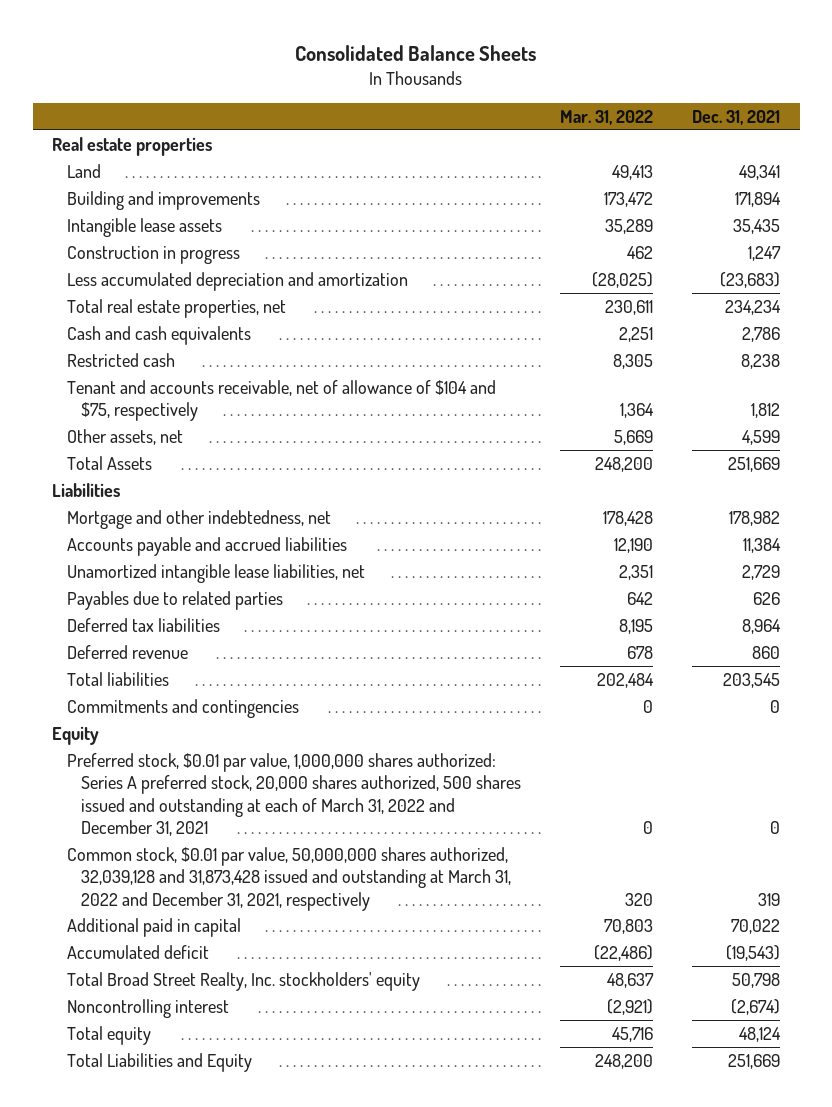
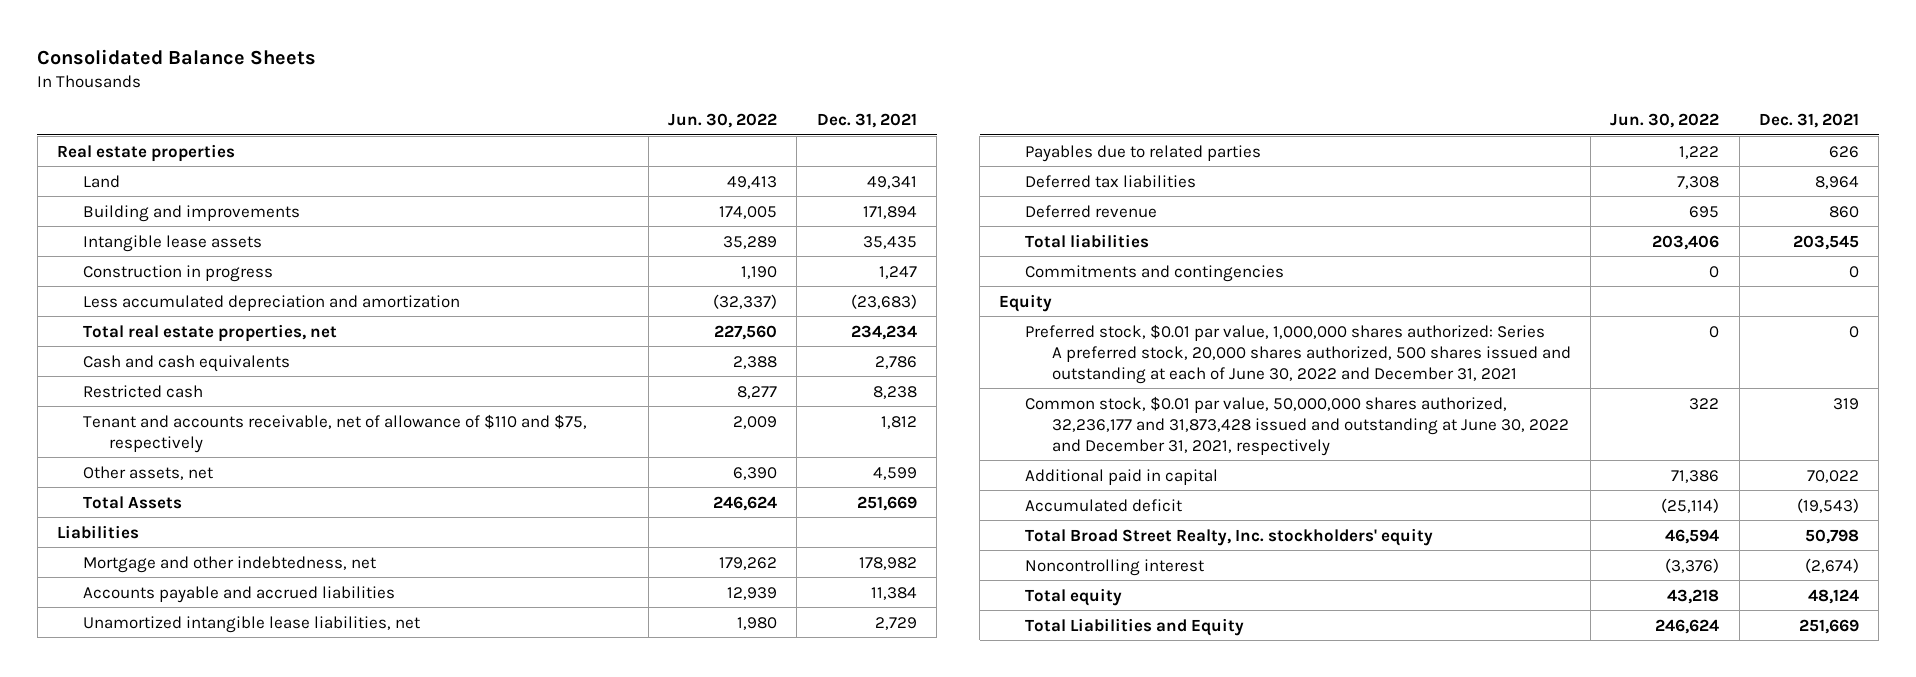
- | Mar. 31, 2022 | Dec. 31, 2021
+ | Jun. 30, 2022 | Dec. 31, 2021
- Tenant and accounts receivable, net of allowance of $104 and $75, respectively | 1,364 | 1,812
+ Tenant and accounts receivable, net of allowance of $110 and $75, respectively | 2,009 | 1,812
- Preferred stock, $0.01 par value, 1,000,000 shares authorized: Series A preferred stock, 20,000 shares authorized, 500 shares issued and outstanding at each of March 31, 2022 and December 31, 2021 | 0 | 0
- Common stock, $0.01 par value, 50,000,000 shares authorized, 32,039,128 and 31,873,428 issued and outstanding at March 31, 2022 and December 31, 2021, respectively | 320 | 319
+ Preferred stock, $0.01 par value, 1,000,000 shares authorized: Series A preferred stock, 20,000 shares authorized, 500 shares issued and outstanding at each of June 30, 2022 and December 31, 2021 | 0 | 0
+ Common stock, $0.01 par value, 50,000,000 shares authorized, 32,236,177 and 31,873,428 issued and outstanding at June 30, 2022 and December 31, 2021, respectively | 322 | 319

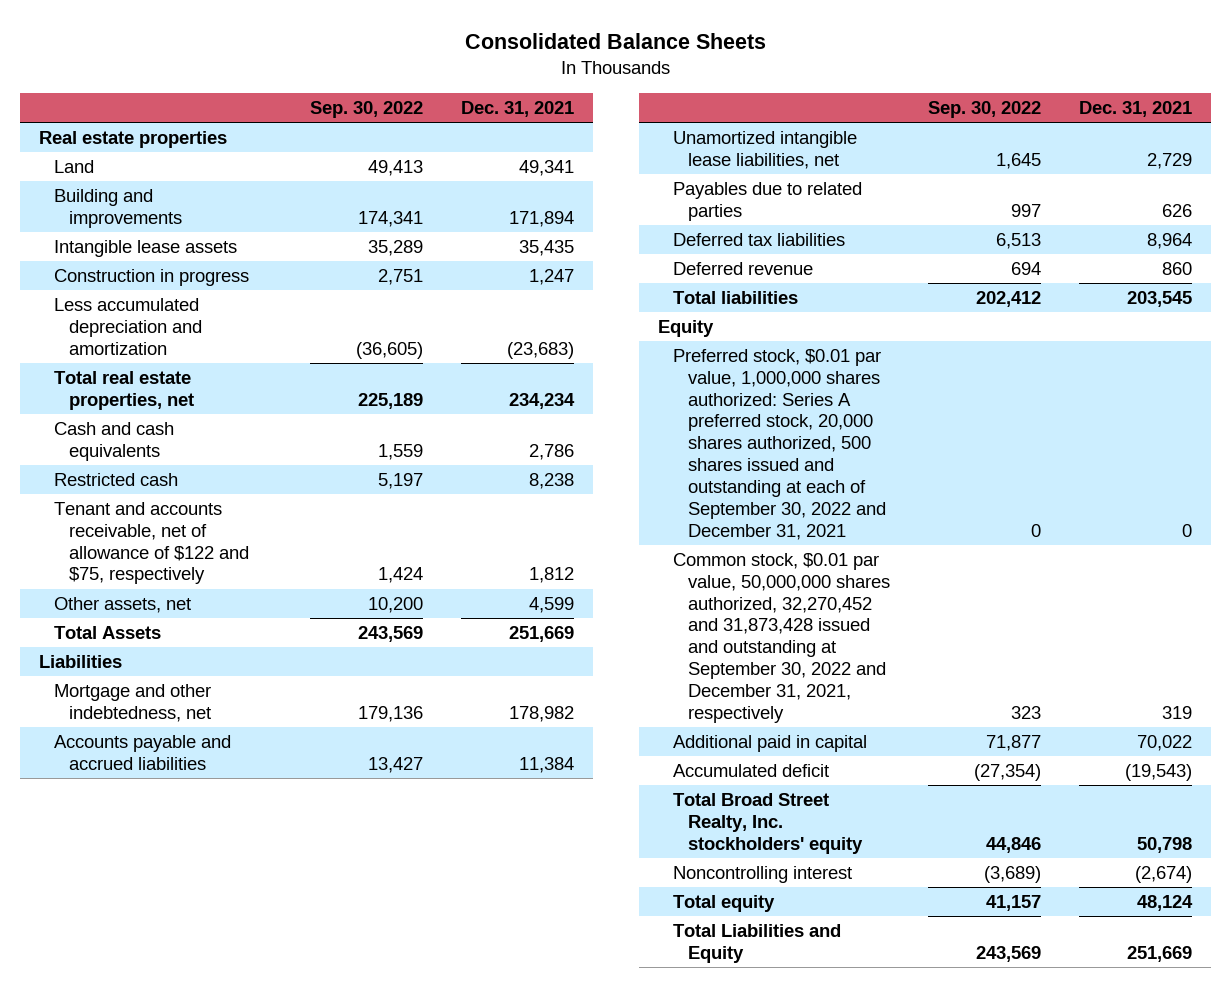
- | Jun. 30, 2022 | Dec. 31, 2021
+ | Sep. 30, 2022 | Dec. 31, 2021
- Tenant and accounts receivable, net of allowance of $110 and $75, respectively | 2,009 | 1,812
+ Tenant and accounts receivable, net of allowance of $122 and $75, respectively | 1,424 | 1,812
- Commitments and contingencies | 0 | 0
- Preferred stock, $0.01 par value, 1,000,000 shares authorized: Series A preferred stock, 20,000 shares authorized, 500 shares issued and outstanding at each of June 30, 2022 and December 31, 2021 | 0 | 0
- Common stock, $0.01 par value, 50,000,000 shares authorized, 32,236,177 and 31,873,428 issued and outstanding at June 30, 2022 and December 31, 2021, respectively | 322 | 319
+ Preferred stock, $0.01 par value, 1,000,000 shares authorized: Series A preferred stock, 20,000 shares authorized, 500 shares issued and outstanding at each of September 30, 2022 and December 31, 2021 | 0 | 0
+ Common stock, $0.01 par value, 50,000,000 shares authorized, 32,270,452 and 31,873,428 issued and outstanding at September 30, 2022 and December 31, 2021, respectively | 323 | 319

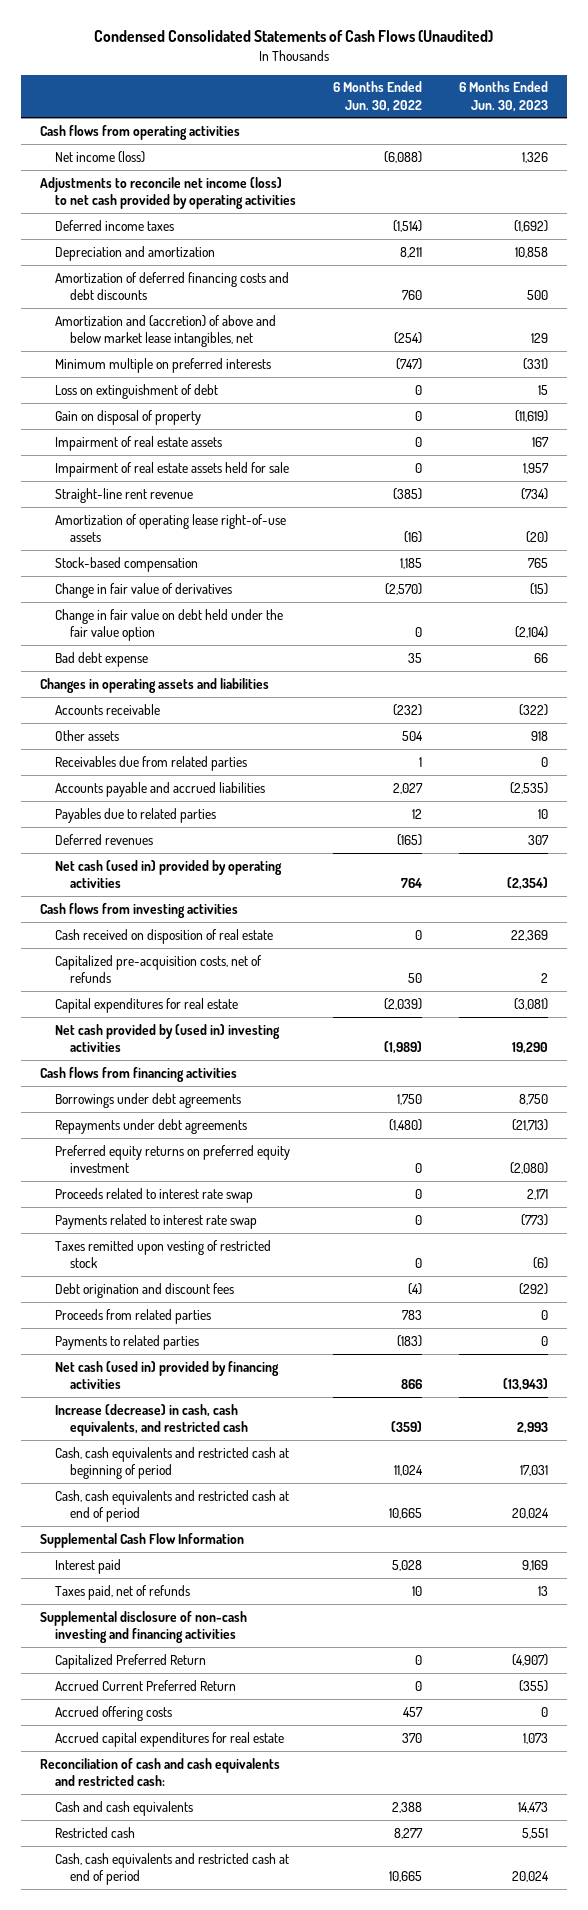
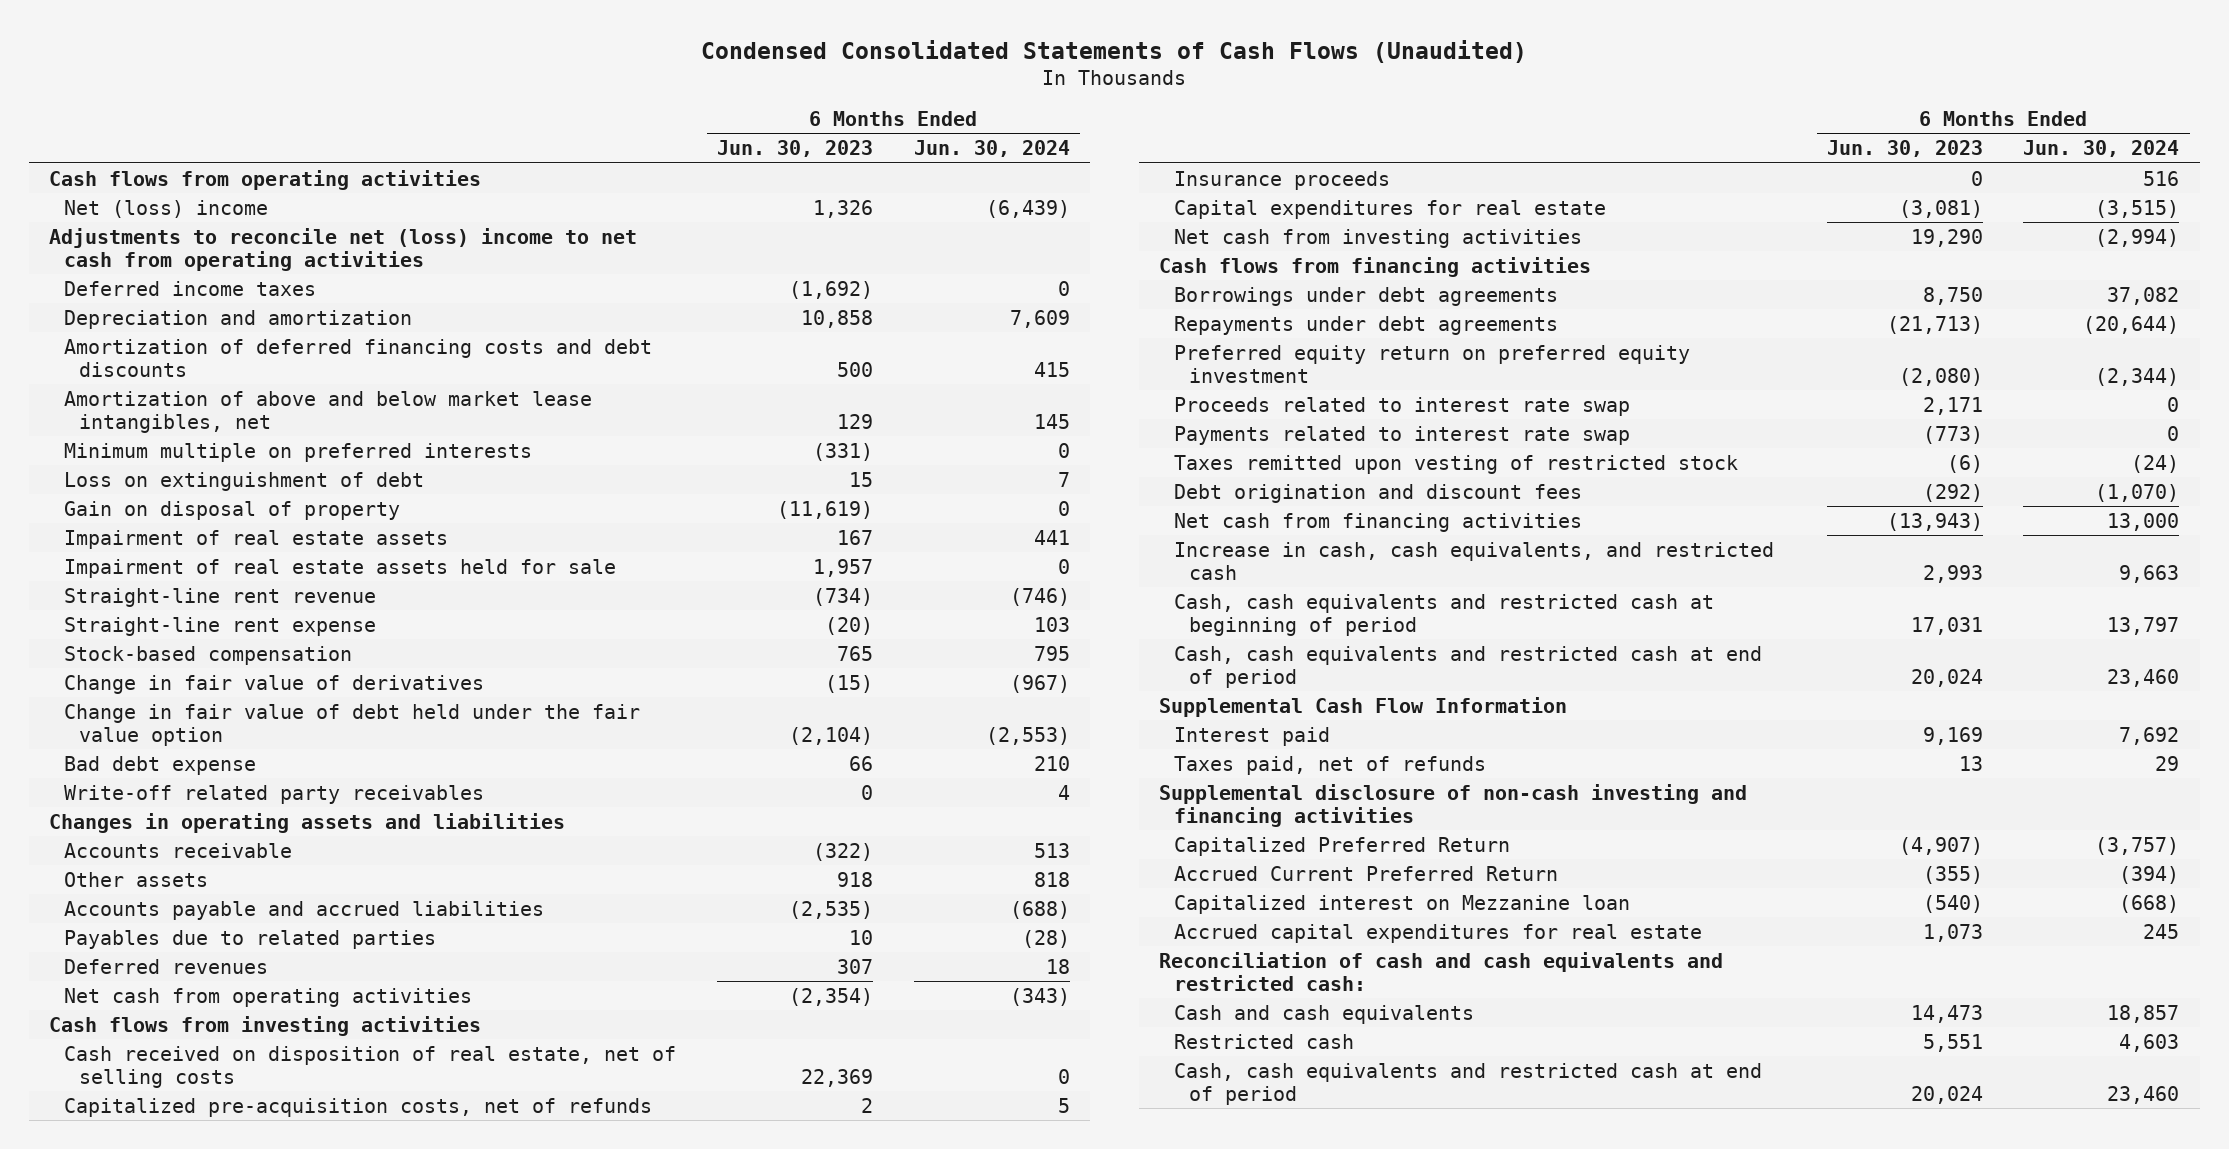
- | 6 Months Ended Jun. 30, 2022 | 6 Months Ended Jun. 30, 2023
+ | 6 Months Ended Jun. 30, 2023 | 6 Months Ended Jun. 30, 2024
- Net income (loss) | (6,088) | 1,326
- Adjustments to reconcile net income (loss) to net cash provided by operating activities
+ Net (loss) income | 1,326 | (6,439)
+ Adjustments to reconcile net (loss) income to net cash from operating activities
- Amortization and (accretion) of above and below market lease intangibles, net | (254) | 129
+ Amortization of above and below market lease intangibles, net | 129 | 145
- Amortization of operating lease right-of-use assets | (16) | (20)
+ Straight-line rent expense | (20) | 103
- Change in fair value on debt held under the fair value option | 0 | (2,104)
+ Change in fair value of debt held under the fair value option | (2,104) | (2,553)
+ Write-off related party receivables | 0 | 4
- Receivables due from related parties | 1 | 0
- Net cash (used in) provided by operating activities | 764 | (2,354)
+ Net cash from operating activities | (2,354) | (343)
- Cash received on disposition of real estate | 0 | 22,369
+ Cash received on disposition of real estate, net of selling costs | 22,369 | 0
+ Insurance proceeds | 0 | 516
- Net cash provided by (used in) investing activities | (1,989) | 19,290
+ Net cash from investing activities | 19,290 | (2,994)
- Preferred equity returns on preferred equity investment | 0 | (2,080)
+ Preferred equity return on preferred equity investment | (2,080) | (2,344)
- Proceeds from related parties | 783 | 0
- Payments to related parties | (183) | 0
- Net cash (used in) provided by financing activities | 866 | (13,943)
- Increase (decrease) in cash, cash equivalents, and restricted cash | (359) | 2,993
+ Net cash from financing activities | (13,943) | 13,000
+ Increase in cash, cash equivalents, and restricted cash | 2,993 | 9,663
- Accrued offering costs | 457 | 0
+ Capitalized interest on Mezzanine loan | (540) | (668)

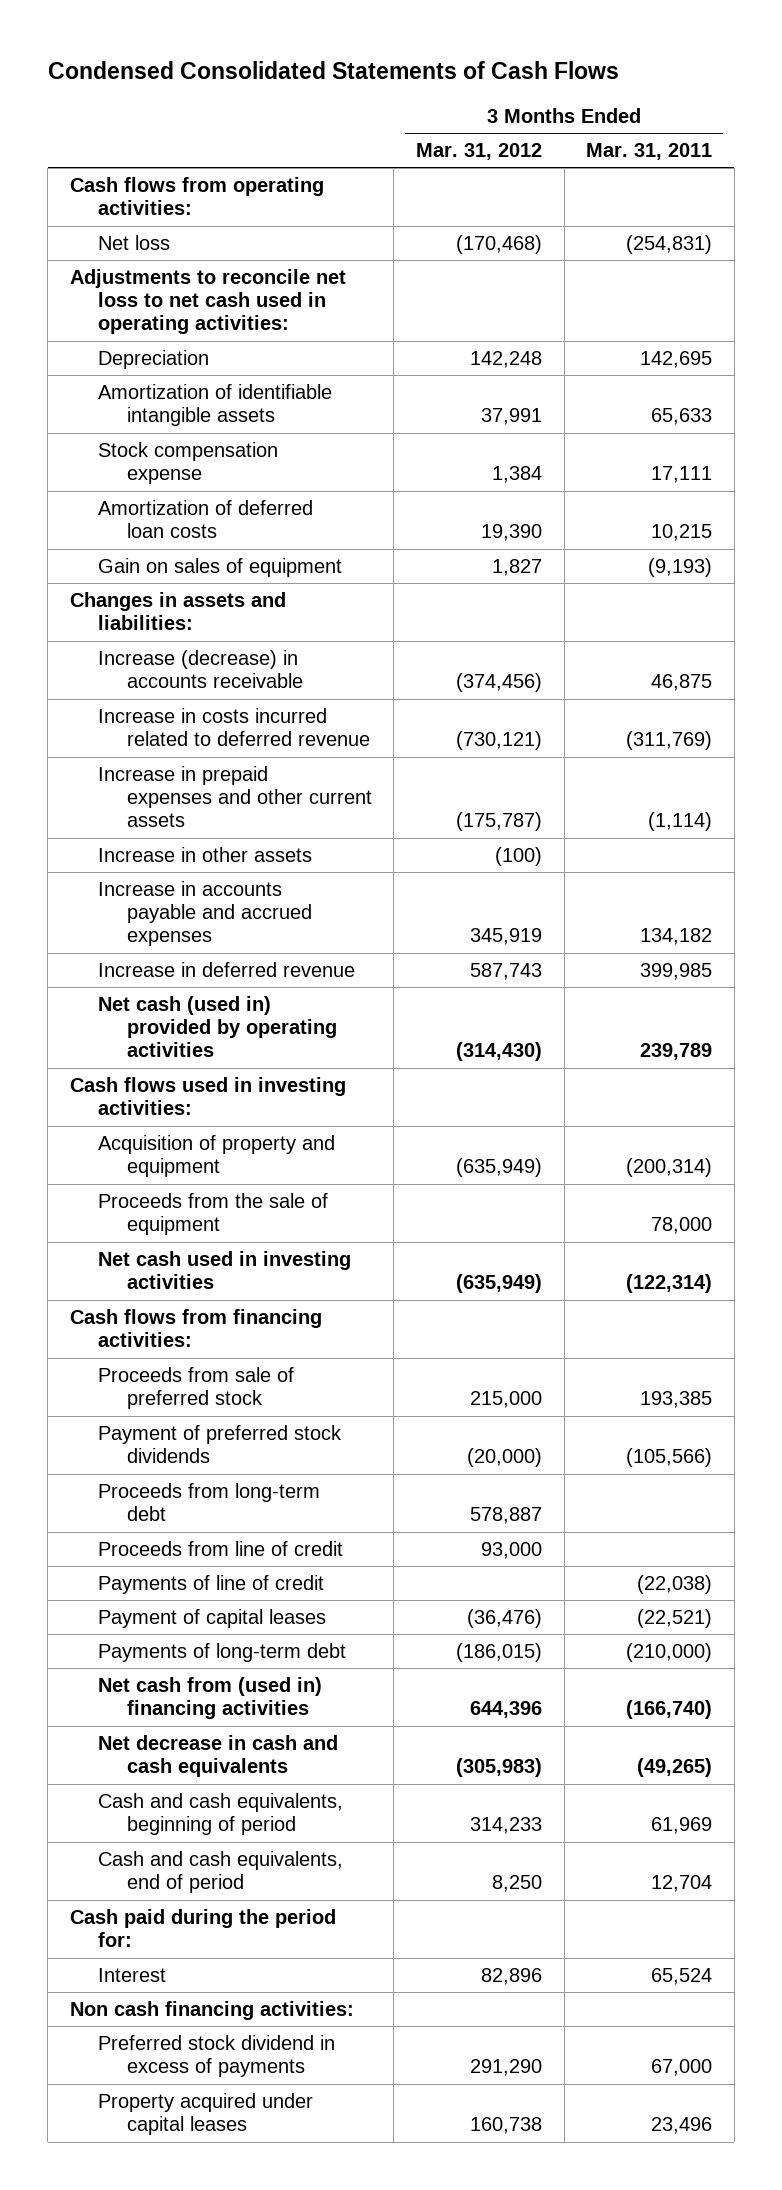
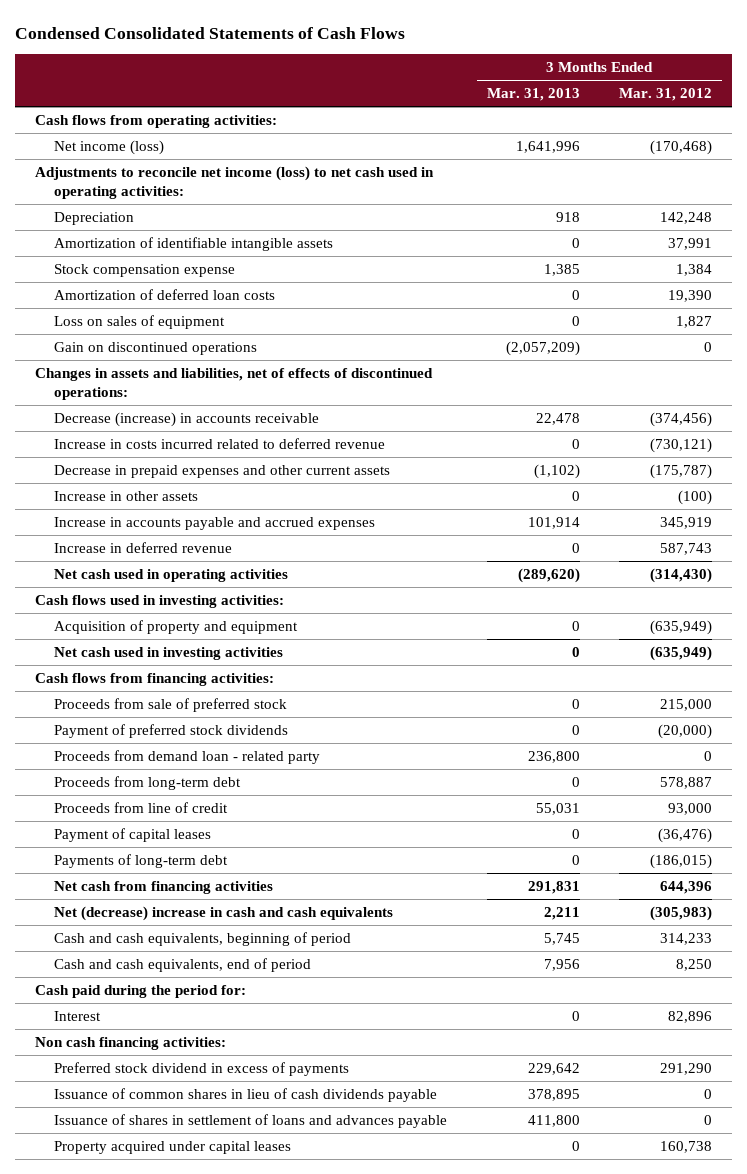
- | 3 Months Ended Mar. 31, 2012 | 3 Months Ended Mar. 31, 2011
+ | 3 Months Ended Mar. 31, 2013 | 3 Months Ended Mar. 31, 2012
- Net loss | (170,468) | (254,831)
- Adjustments to reconcile net loss to net cash used in operating activities:
+ Net income (loss) | 1,641,996 | (170,468)
+ Adjustments to reconcile net income (loss) to net cash used in operating activities:
- Gain on sales of equipment | 1,827 | (9,193)
- Changes in assets and liabilities:
- Increase (decrease) in accounts receivable | (374,456) | 46,875
+ Loss on sales of equipment | 0 | 1,827
+ Gain on discontinued operations | (2,057,209) | 0
+ Changes in assets and liabilities, net of effects of discontinued operations:
+ Decrease (increase) in accounts receivable | 22,478 | (374,456)
- Increase in prepaid expenses and other current assets | (175,787) | (1,114)
+ Decrease in prepaid expenses and other current assets | (1,102) | (175,787)
- Net cash (used in) provided by operating activities | (314,430) | 239,789
+ Net cash used in operating activities | (289,620) | (314,430)
- Proceeds from the sale of equipment | | 78,000
+ Proceeds from demand loan - related party | 236,800 | 0
- Payments of line of credit | | (22,038)
- Net cash from (used in) financing activities | 644,396 | (166,740)
- Net decrease in cash and cash equivalents | (305,983) | (49,265)
+ Net cash from financing activities | 291,831 | 644,396
+ Net (decrease) increase in cash and cash equivalents | 2,211 | (305,983)
+ Issuance of common shares in lieu of cash dividends payable | 378,895 | 0
+ Issuance of shares in settlement of loans and advances payable | 411,800 | 0

